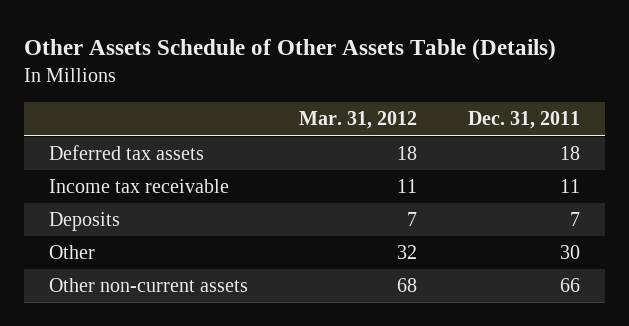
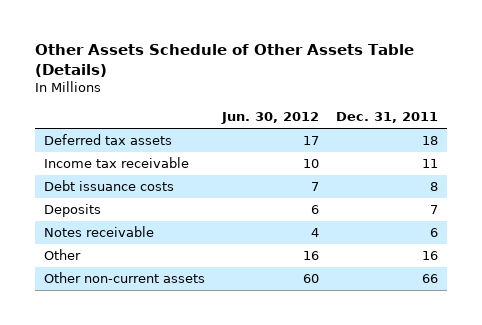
- | Mar. 31, 2012 | Dec. 31, 2011
+ | Jun. 30, 2012 | Dec. 31, 2011
+ Debt issuance costs | 7 | 8
- Other | 32 | 30
+ Notes receivable | 4 | 6
+ Other | 16 | 16

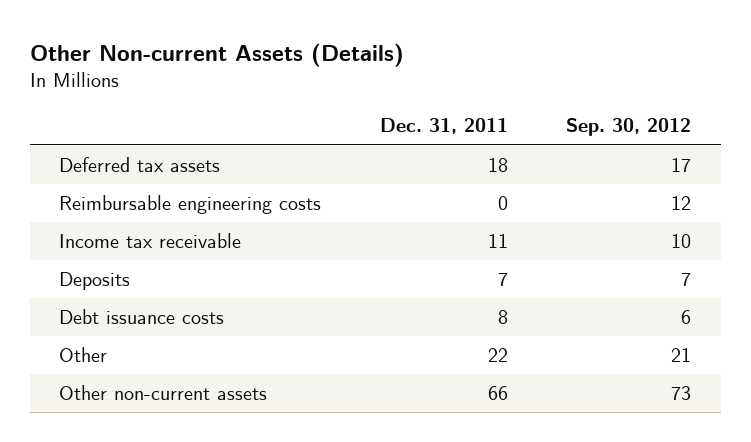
- Other Assets Schedule of Other Assets Table (Details)
+ Other Non-current Assets (Details)
- | Jun. 30, 2012 | Dec. 31, 2011
+ | Dec. 31, 2011 | Sep. 30, 2012
+ Reimbursable engineering costs | 0 | 12
- Notes receivable | 4 | 6
- Other | 16 | 16
moved down: Debt issuance costs | 8 | 6
+ Other | 22 | 21

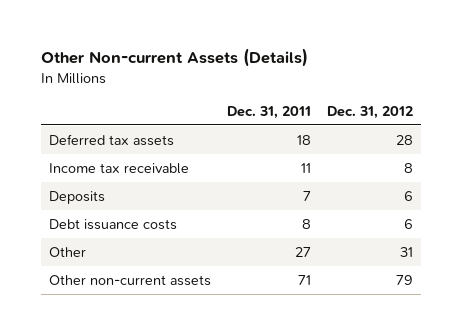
- | Dec. 31, 2011 | Sep. 30, 2012
+ | Dec. 31, 2011 | Dec. 31, 2012
- Reimbursable engineering costs | 0 | 12
- Other | 22 | 21
- Other non-current assets | 66 | 73
+ Other | 27 | 31
+ Other non-current assets | 71 | 79

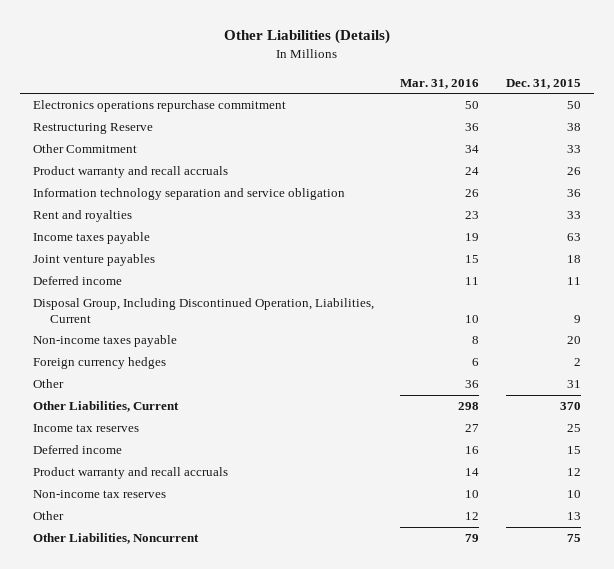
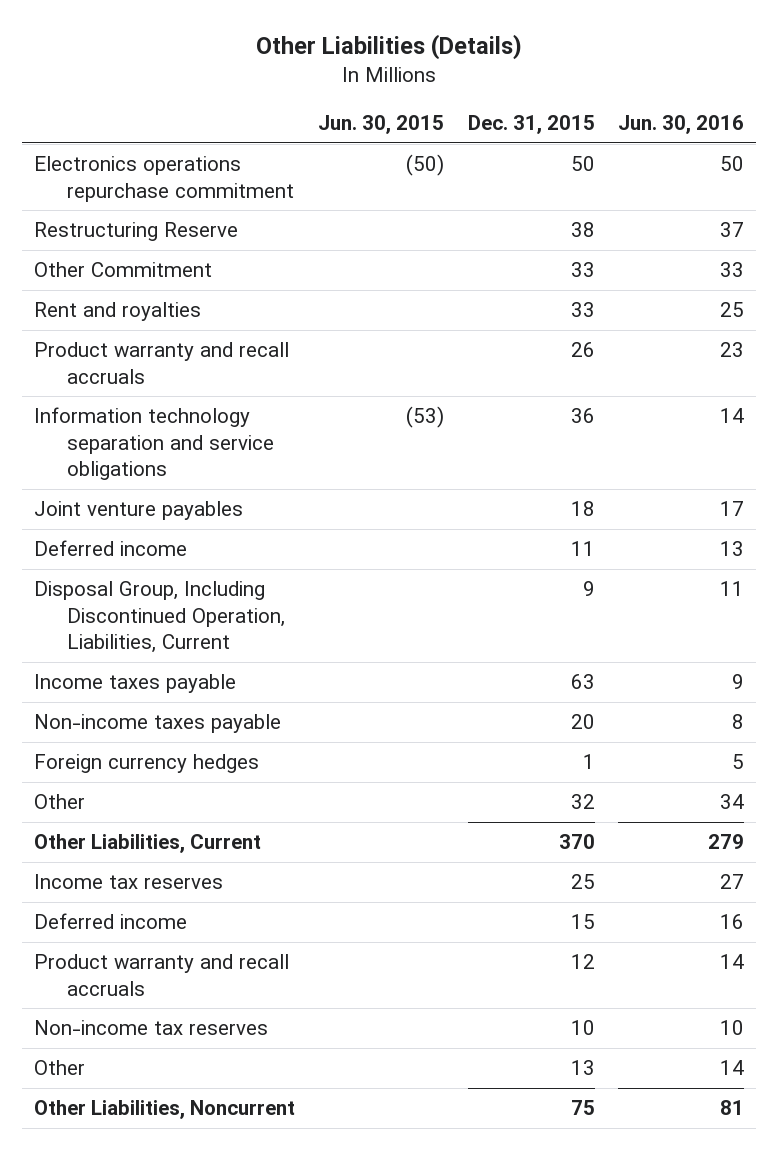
- | Mar. 31, 2016 | Dec. 31, 2015
+ | Jun. 30, 2015 | Dec. 31, 2015 | Jun. 30, 2016
- Information technology separation and service obligation | 26 | 36
moved down: Product warranty and recall accruals | | 26 | 23
+ Information technology separation and service obligations | (53) | 36 | 14
moved down: Income taxes payable | | 63 | 9
- Foreign currency hedges | 6 | 2
- Other | 36 | 31
+ Foreign currency hedges | | 1 | 5
+ Other | | 32 | 34

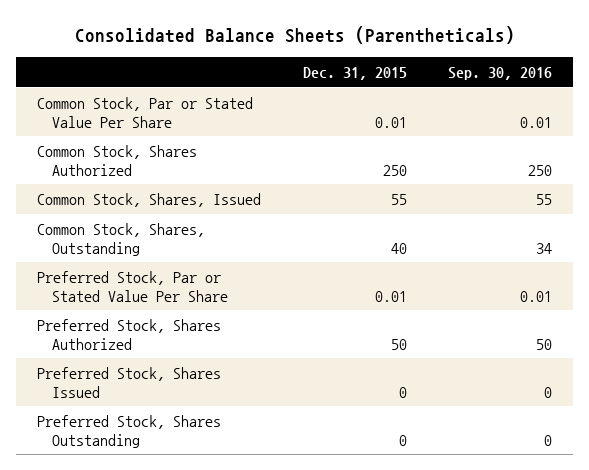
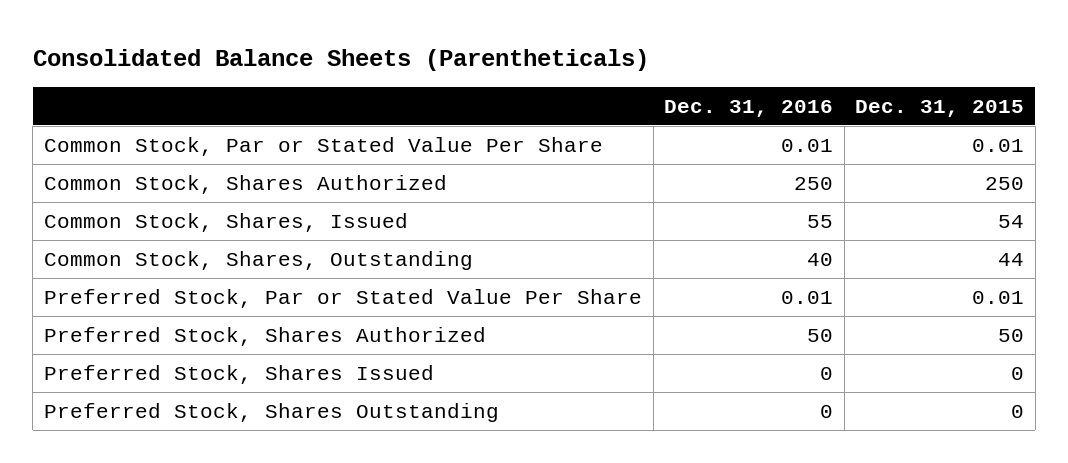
- | Dec. 31, 2015 | Sep. 30, 2016
+ | Dec. 31, 2016 | Dec. 31, 2015
- Common Stock, Shares, Issued | 55 | 55
- Common Stock, Shares, Outstanding | 40 | 34
+ Common Stock, Shares, Issued | 55 | 54
+ Common Stock, Shares, Outstanding | 40 | 44

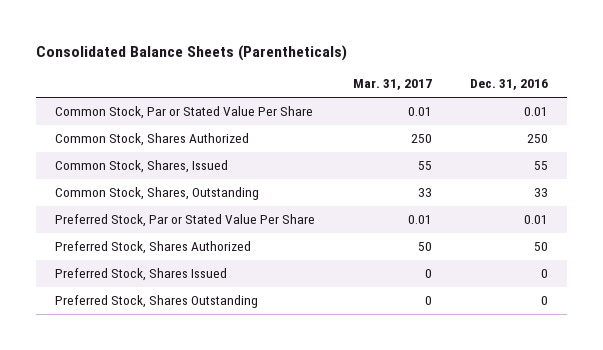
- | Dec. 31, 2016 | Dec. 31, 2015
+ | Mar. 31, 2017 | Dec. 31, 2016
- Common Stock, Shares, Outstanding | 40 | 44
+ Common Stock, Shares, Outstanding | 33 | 33

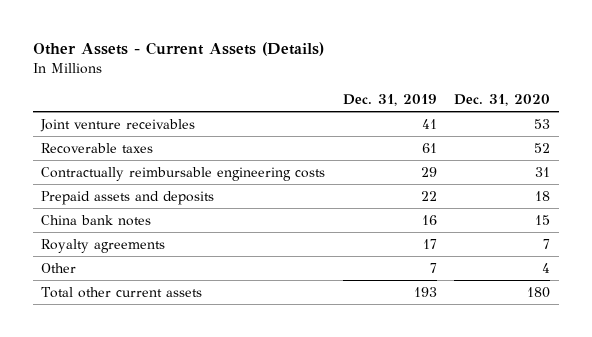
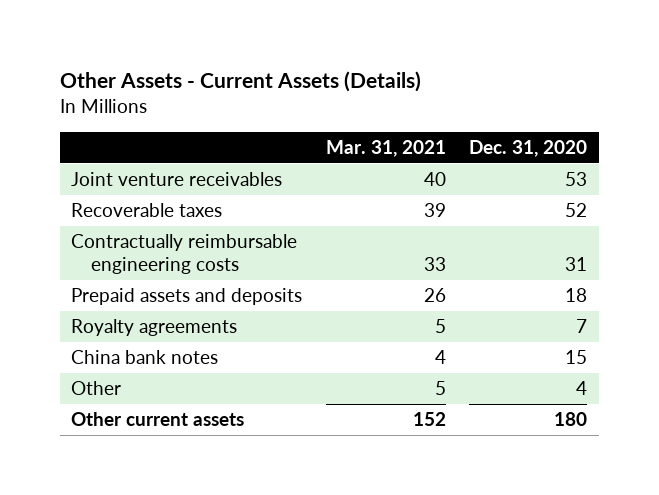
- | Dec. 31, 2019 | Dec. 31, 2020
+ | Mar. 31, 2021 | Dec. 31, 2020
moved down: China bank notes | 4 | 15
- Total other current assets | 193 | 180
+ Other current assets | 152 | 180

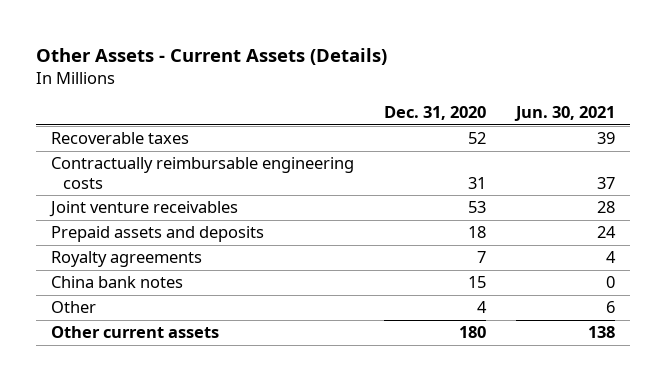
- | Mar. 31, 2021 | Dec. 31, 2020
+ | Dec. 31, 2020 | Jun. 30, 2021
moved down: Joint venture receivables | 53 | 28

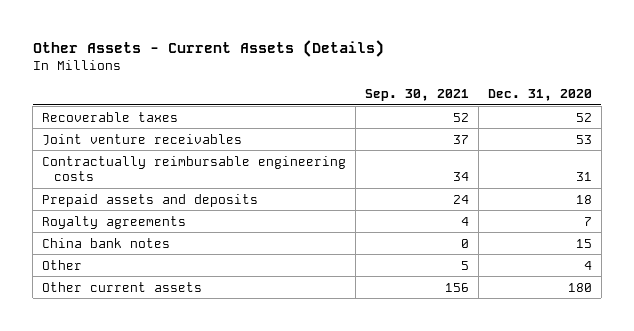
- | Dec. 31, 2020 | Jun. 30, 2021
+ | Sep. 30, 2021 | Dec. 31, 2020
moved down: Contractually reimbursable engineering costs | 34 | 31

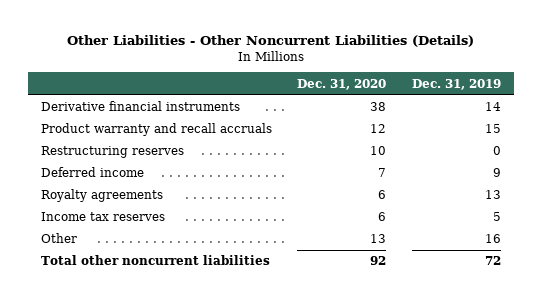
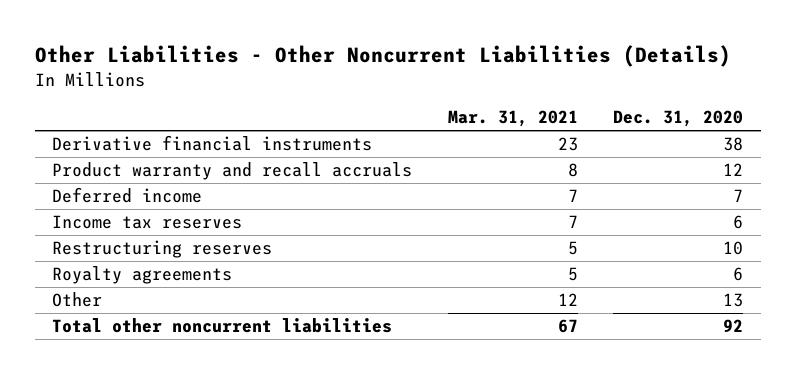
- | Dec. 31, 2020 | Dec. 31, 2019
+ | Mar. 31, 2021 | Dec. 31, 2020
moved down: Restructuring reserves | 5 | 10
moved down: Royalty agreements | 5 | 6

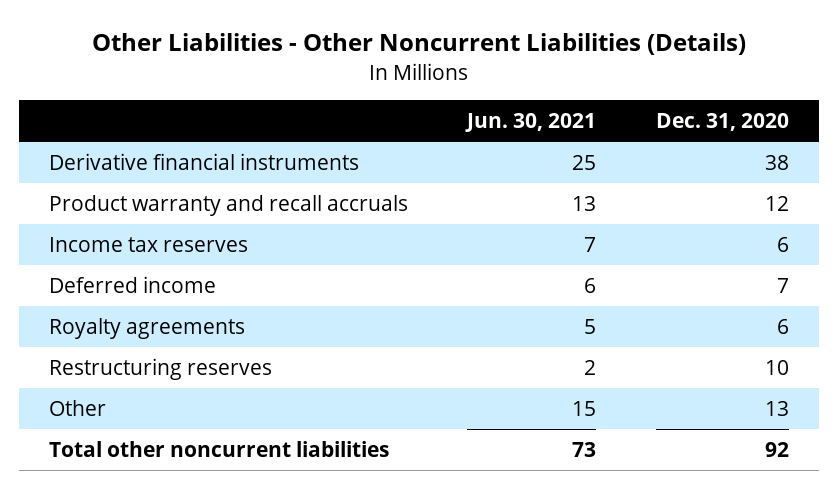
- | Mar. 31, 2021 | Dec. 31, 2020
+ | Jun. 30, 2021 | Dec. 31, 2020
moved down: Deferred income | 6 | 7
moved down: Restructuring reserves | 2 | 10

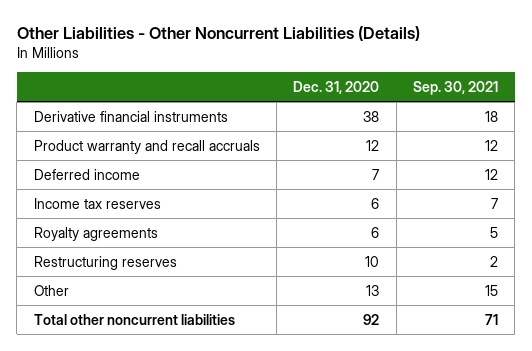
- | Jun. 30, 2021 | Dec. 31, 2020
+ | Dec. 31, 2020 | Sep. 30, 2021
moved down: Income tax reserves | 6 | 7

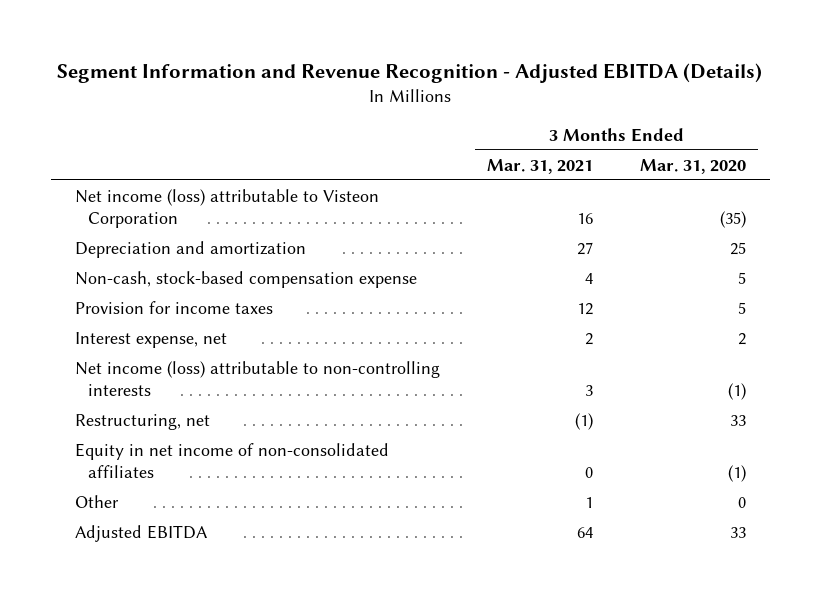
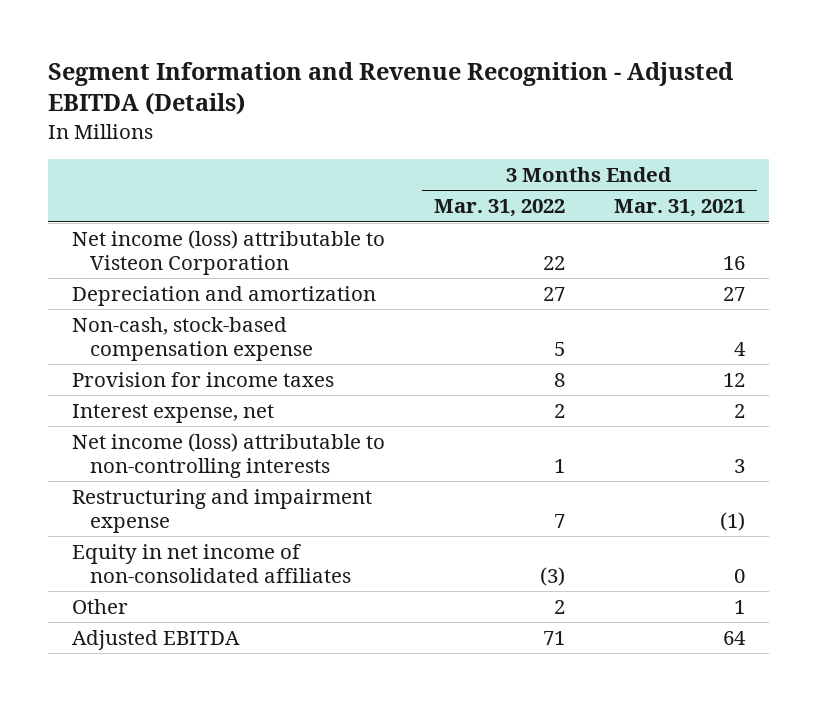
- | 3 Months Ended Mar. 31, 2021 | 3 Months Ended Mar. 31, 2020
+ | 3 Months Ended Mar. 31, 2022 | 3 Months Ended Mar. 31, 2021
- Restructuring, net | (1) | 33
+ Restructuring and impairment expense | 7 | (1)

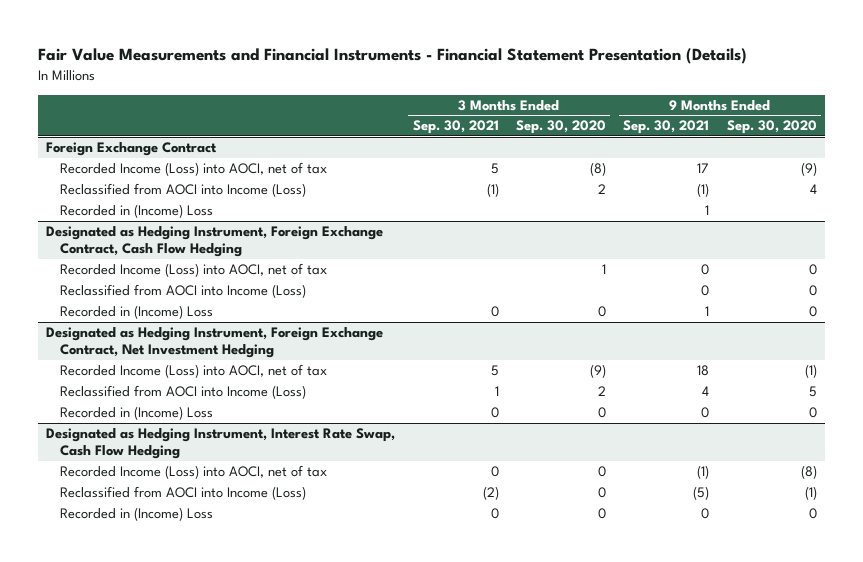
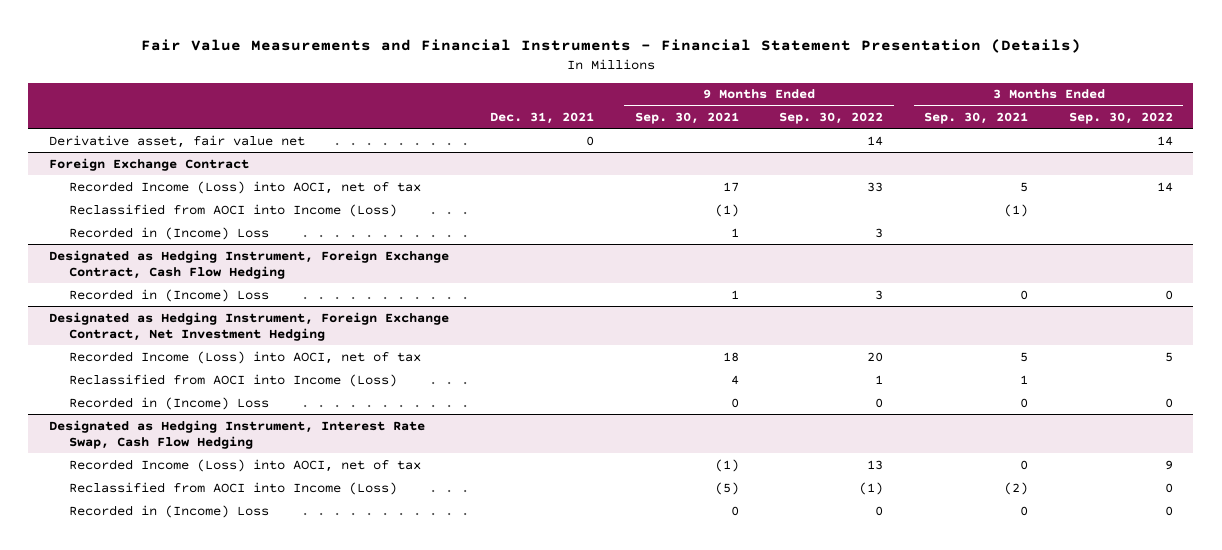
- | 3 Months Ended Sep. 30, 2021 | 3 Months Ended Sep. 30, 2020 | 9 Months Ended Sep. 30, 2021 | 9 Months Ended Sep. 30, 2020
+ | Dec. 31, 2021 | 9 Months Ended Sep. 30, 2021 | 9 Months Ended Sep. 30, 2022 | 3 Months Ended Sep. 30, 2021 | 3 Months Ended Sep. 30, 2022
+ Derivative asset, fair value net | 0 | | 14 | | 14
@ Designated as Hedging Instrument, Foreign Exchange Contract, Cash Flow Hedging
- Recorded Income (Loss) into AOCI, net of tax | | 1 | 0 | 0
- Reclassified from AOCI into Income (Loss) | | | 0 | 0

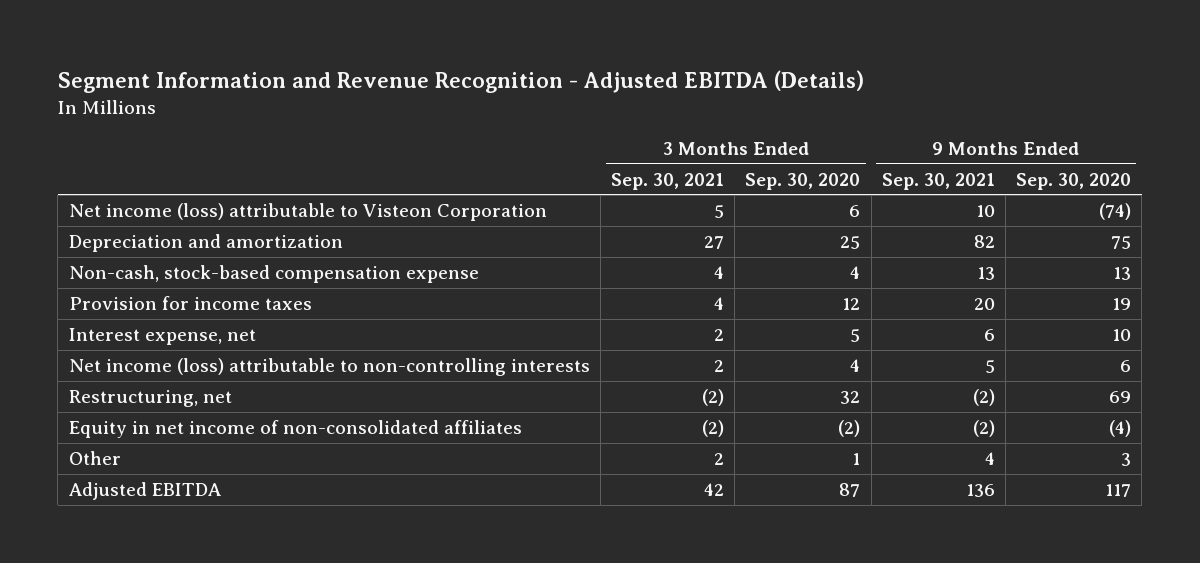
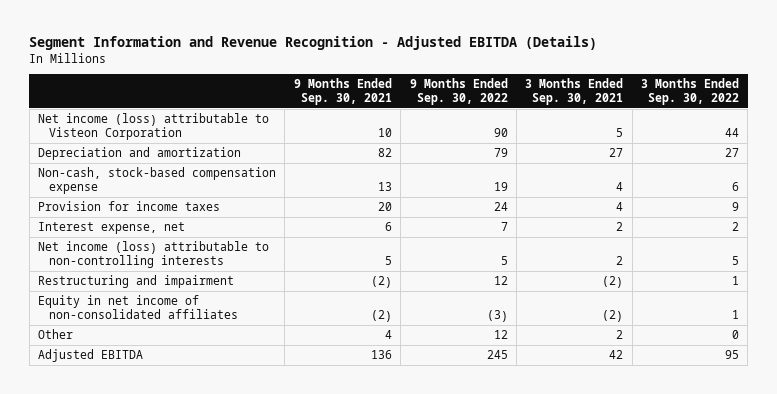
- | 3 Months Ended Sep. 30, 2021 | 3 Months Ended Sep. 30, 2020 | 9 Months Ended Sep. 30, 2021 | 9 Months Ended Sep. 30, 2020
+ | 9 Months Ended Sep. 30, 2021 | 9 Months Ended Sep. 30, 2022 | 3 Months Ended Sep. 30, 2021 | 3 Months Ended Sep. 30, 2022
- Restructuring, net | (2) | 32 | (2) | 69
+ Restructuring and impairment | (2) | 12 | (2) | 1

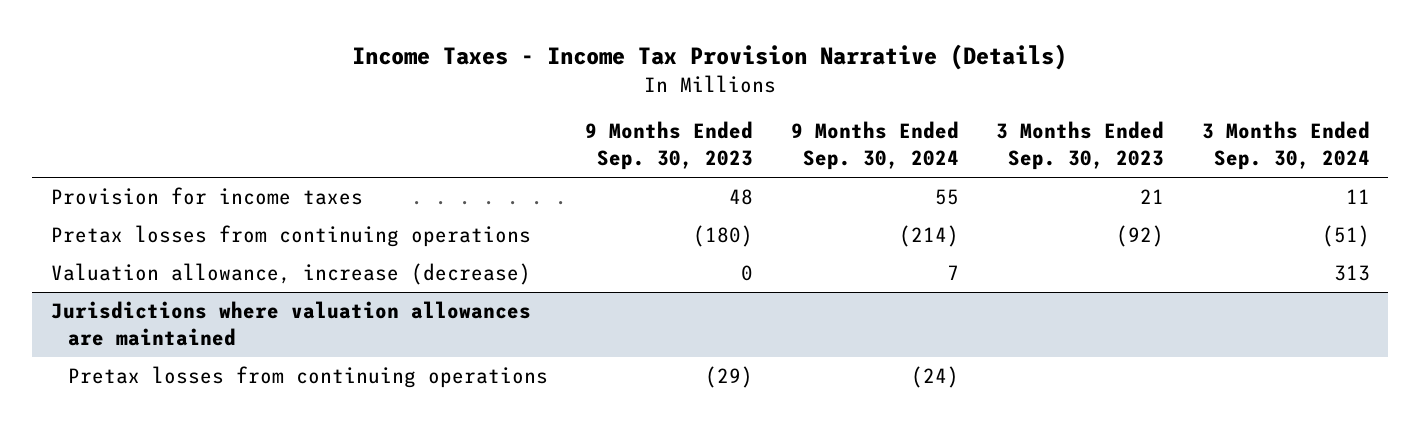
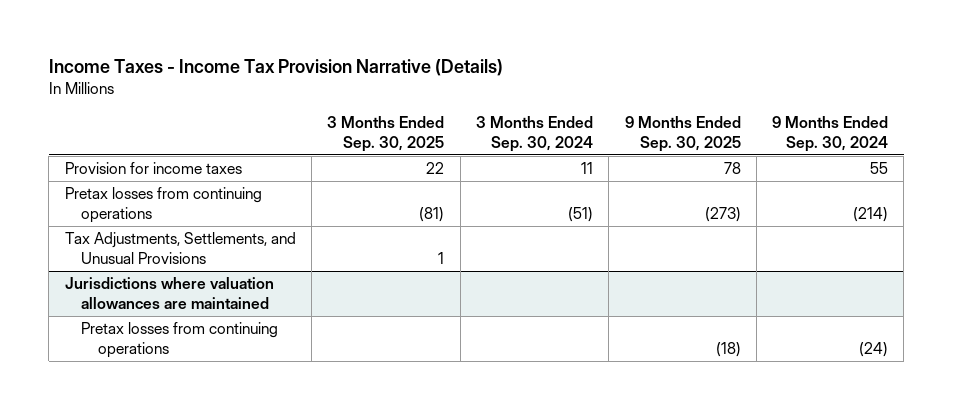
- | 9 Months Ended Sep. 30, 2023 | 9 Months Ended Sep. 30, 2024 | 3 Months Ended Sep. 30, 2023 | 3 Months Ended Sep. 30, 2024
+ | 3 Months Ended Sep. 30, 2025 | 3 Months Ended Sep. 30, 2024 | 9 Months Ended Sep. 30, 2025 | 9 Months Ended Sep. 30, 2024
- Valuation allowance, increase (decrease) | 0 | 7 | | 313
+ Tax Adjustments, Settlements, and Unusual Provisions | 1 | | |

